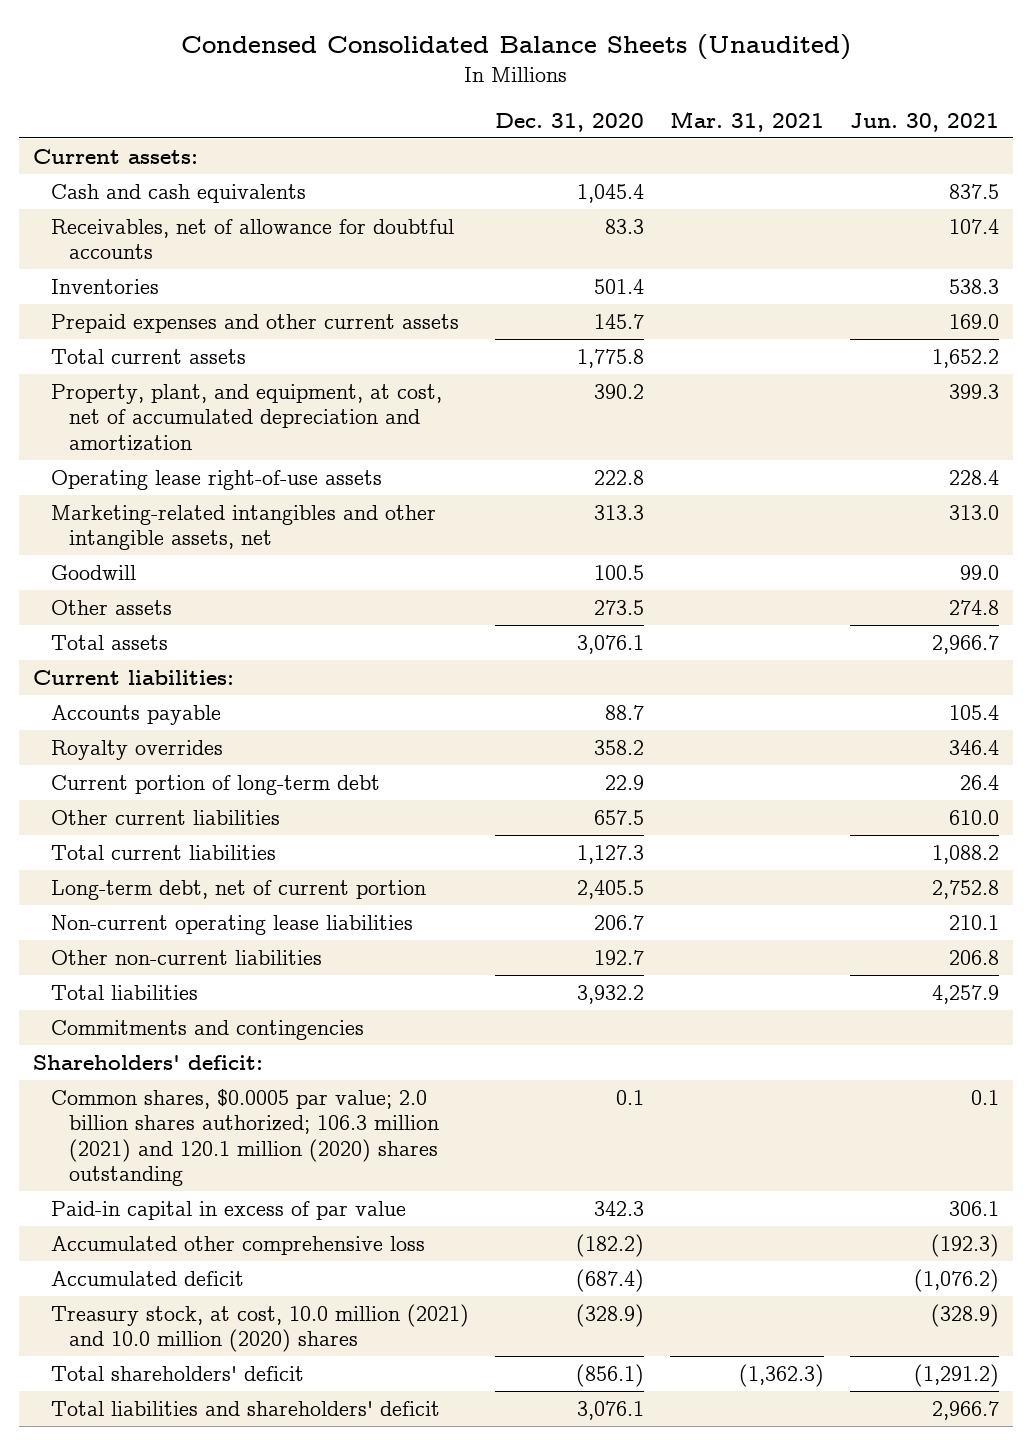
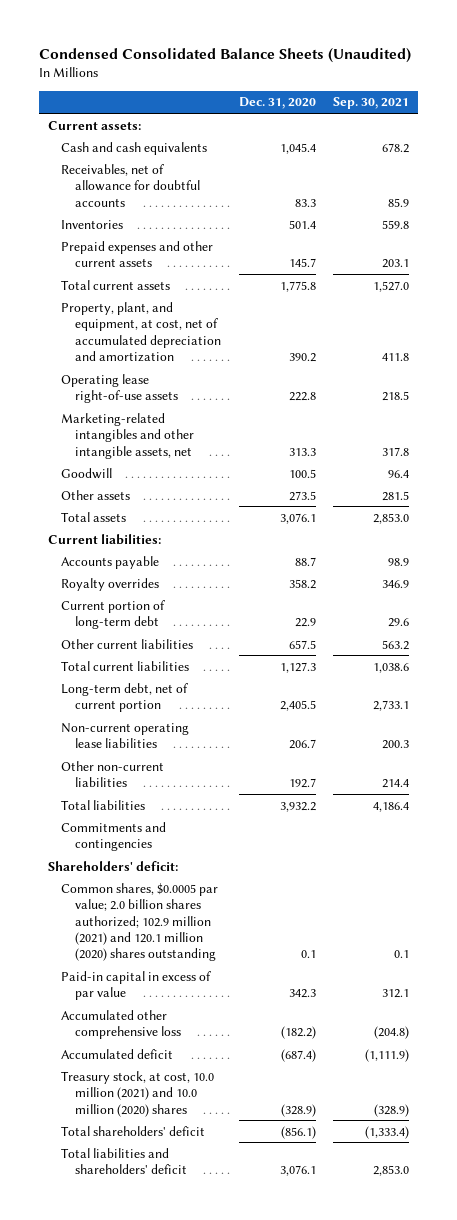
- | Dec. 31, 2020 | Mar. 31, 2021 | Jun. 30, 2021
+ | Dec. 31, 2020 | Sep. 30, 2021
- Common shares, $0.0005 par value; 2.0 billion shares authorized; 106.3 million (2021) and 120.1 million (2020) shares outstanding | 0.1 | | 0.1
+ Common shares, $0.0005 par value; 2.0 billion shares authorized; 102.9 million (2021) and 120.1 million (2020) shares outstanding | 0.1 | 0.1

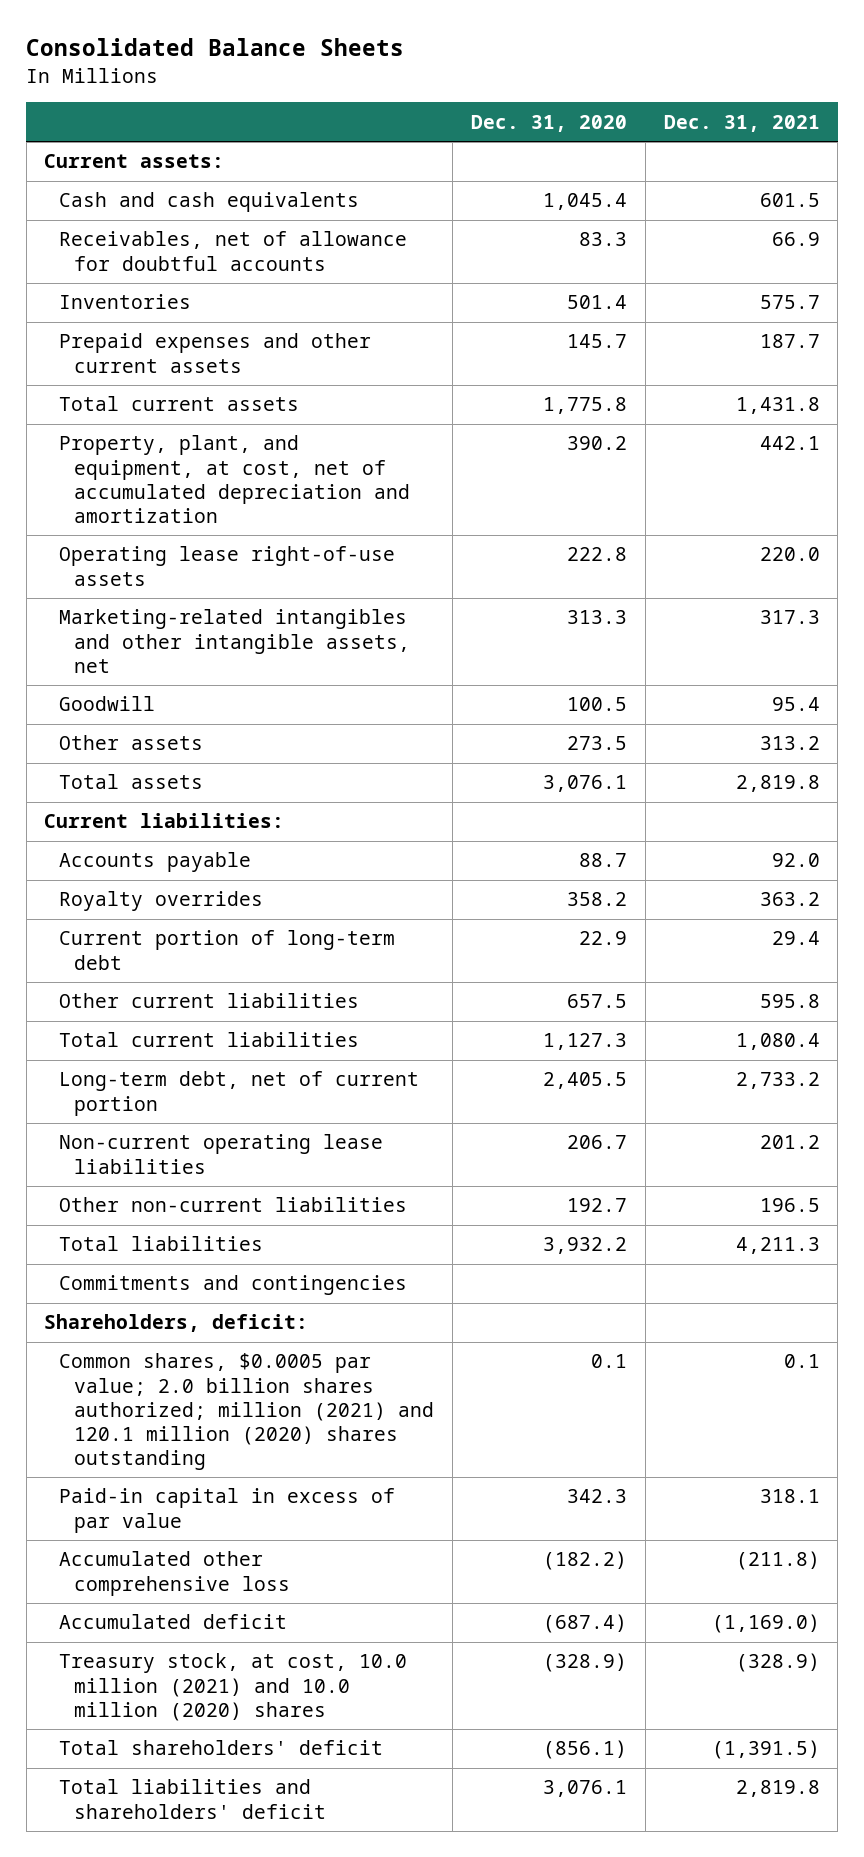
- Condensed Consolidated Balance Sheets (Unaudited)
+ Consolidated Balance Sheets
- | Dec. 31, 2020 | Sep. 30, 2021
+ | Dec. 31, 2020 | Dec. 31, 2021
- Shareholders' deficit:
- Common shares, $0.0005 par value; 2.0 billion shares authorized; 102.9 million (2021) and 120.1 million (2020) shares outstanding | 0.1 | 0.1
+ Shareholders, deficit:
+ Common shares, $0.0005 par value; 2.0 billion shares authorized; million (2021) and 120.1 million (2020) shares outstanding | 0.1 | 0.1

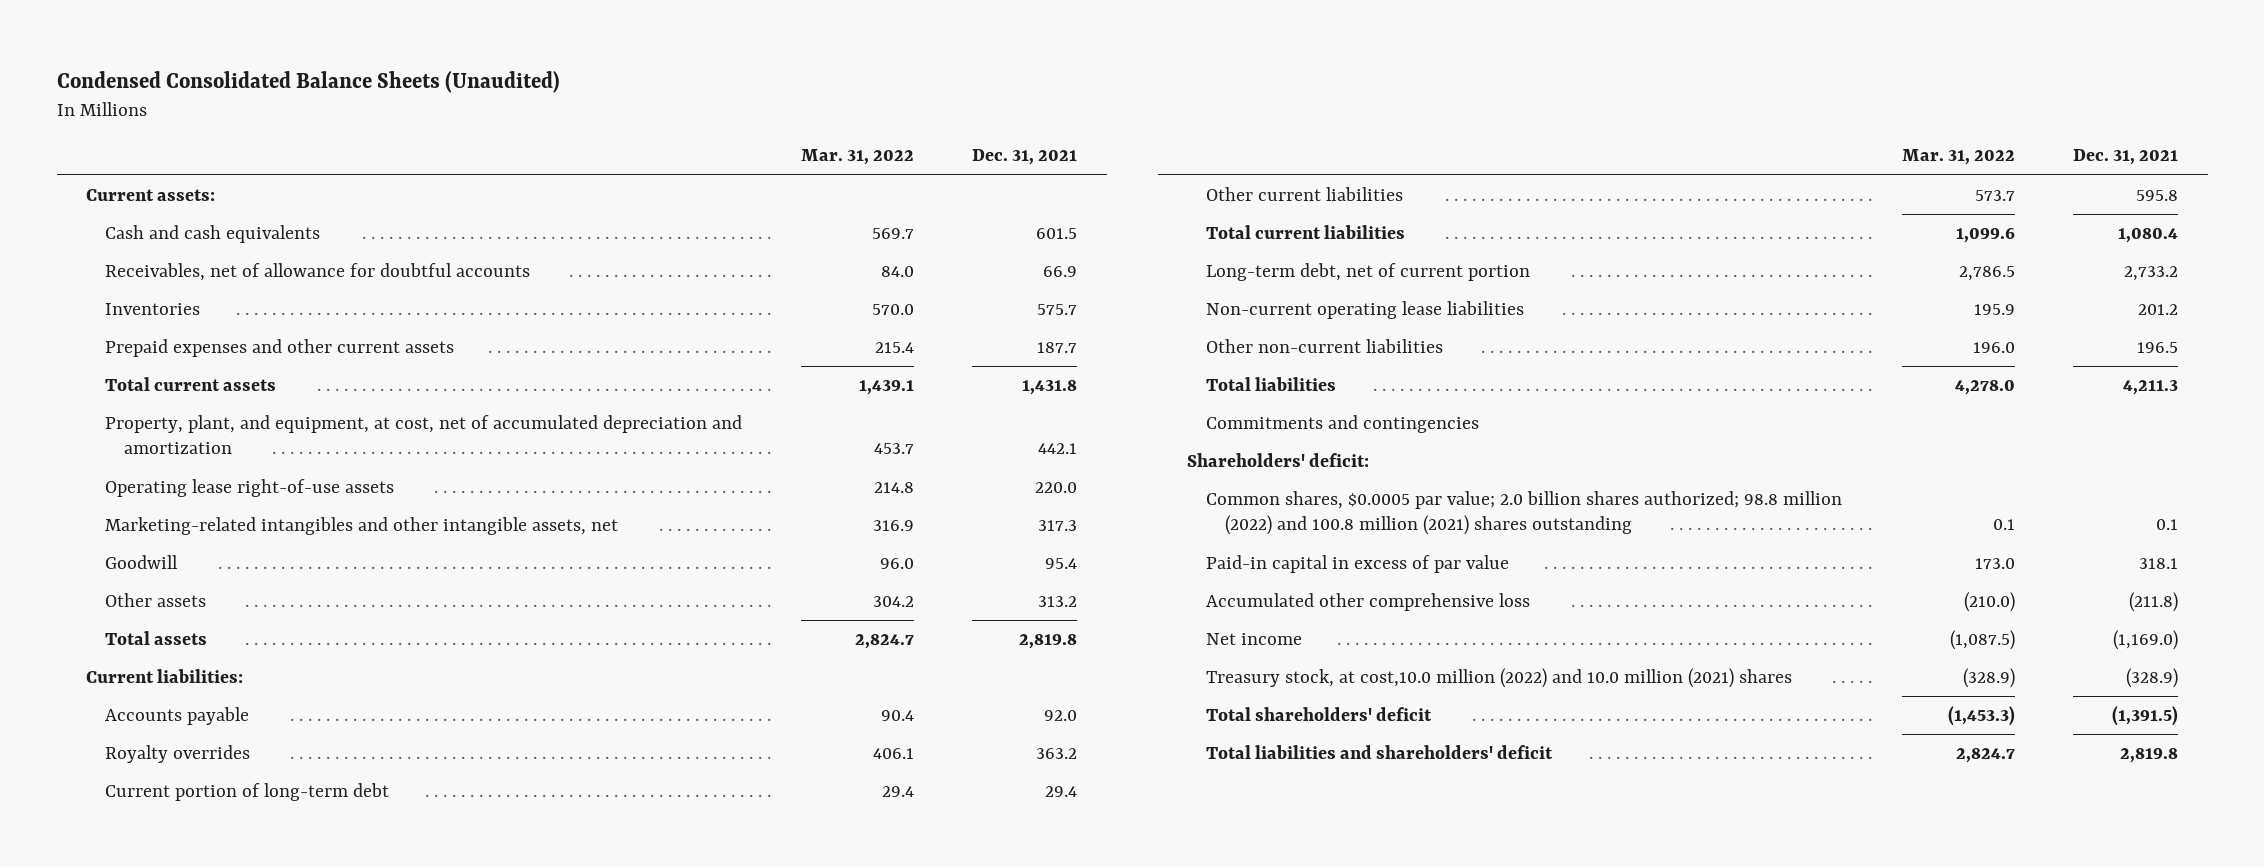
- Consolidated Balance Sheets
+ Condensed Consolidated Balance Sheets (Unaudited)
- | Dec. 31, 2020 | Dec. 31, 2021
+ | Mar. 31, 2022 | Dec. 31, 2021
- Shareholders, deficit:
- Common shares, $0.0005 par value; 2.0 billion shares authorized; million (2021) and 120.1 million (2020) shares outstanding | 0.1 | 0.1
+ Shareholders' deficit:
+ Common shares, $0.0005 par value; 2.0 billion shares authorized; 98.8 million (2022) and 100.8 million (2021) shares outstanding | 0.1 | 0.1
- Accumulated deficit | (687.4) | (1,169.0)
- Treasury stock, at cost, 10.0 million (2021) and 10.0 million (2020) shares | (328.9) | (328.9)
+ Net income | (1,087.5) | (1,169.0)
+ Treasury stock, at cost,10.0 million (2022) and 10.0 million (2021) shares | (328.9) | (328.9)

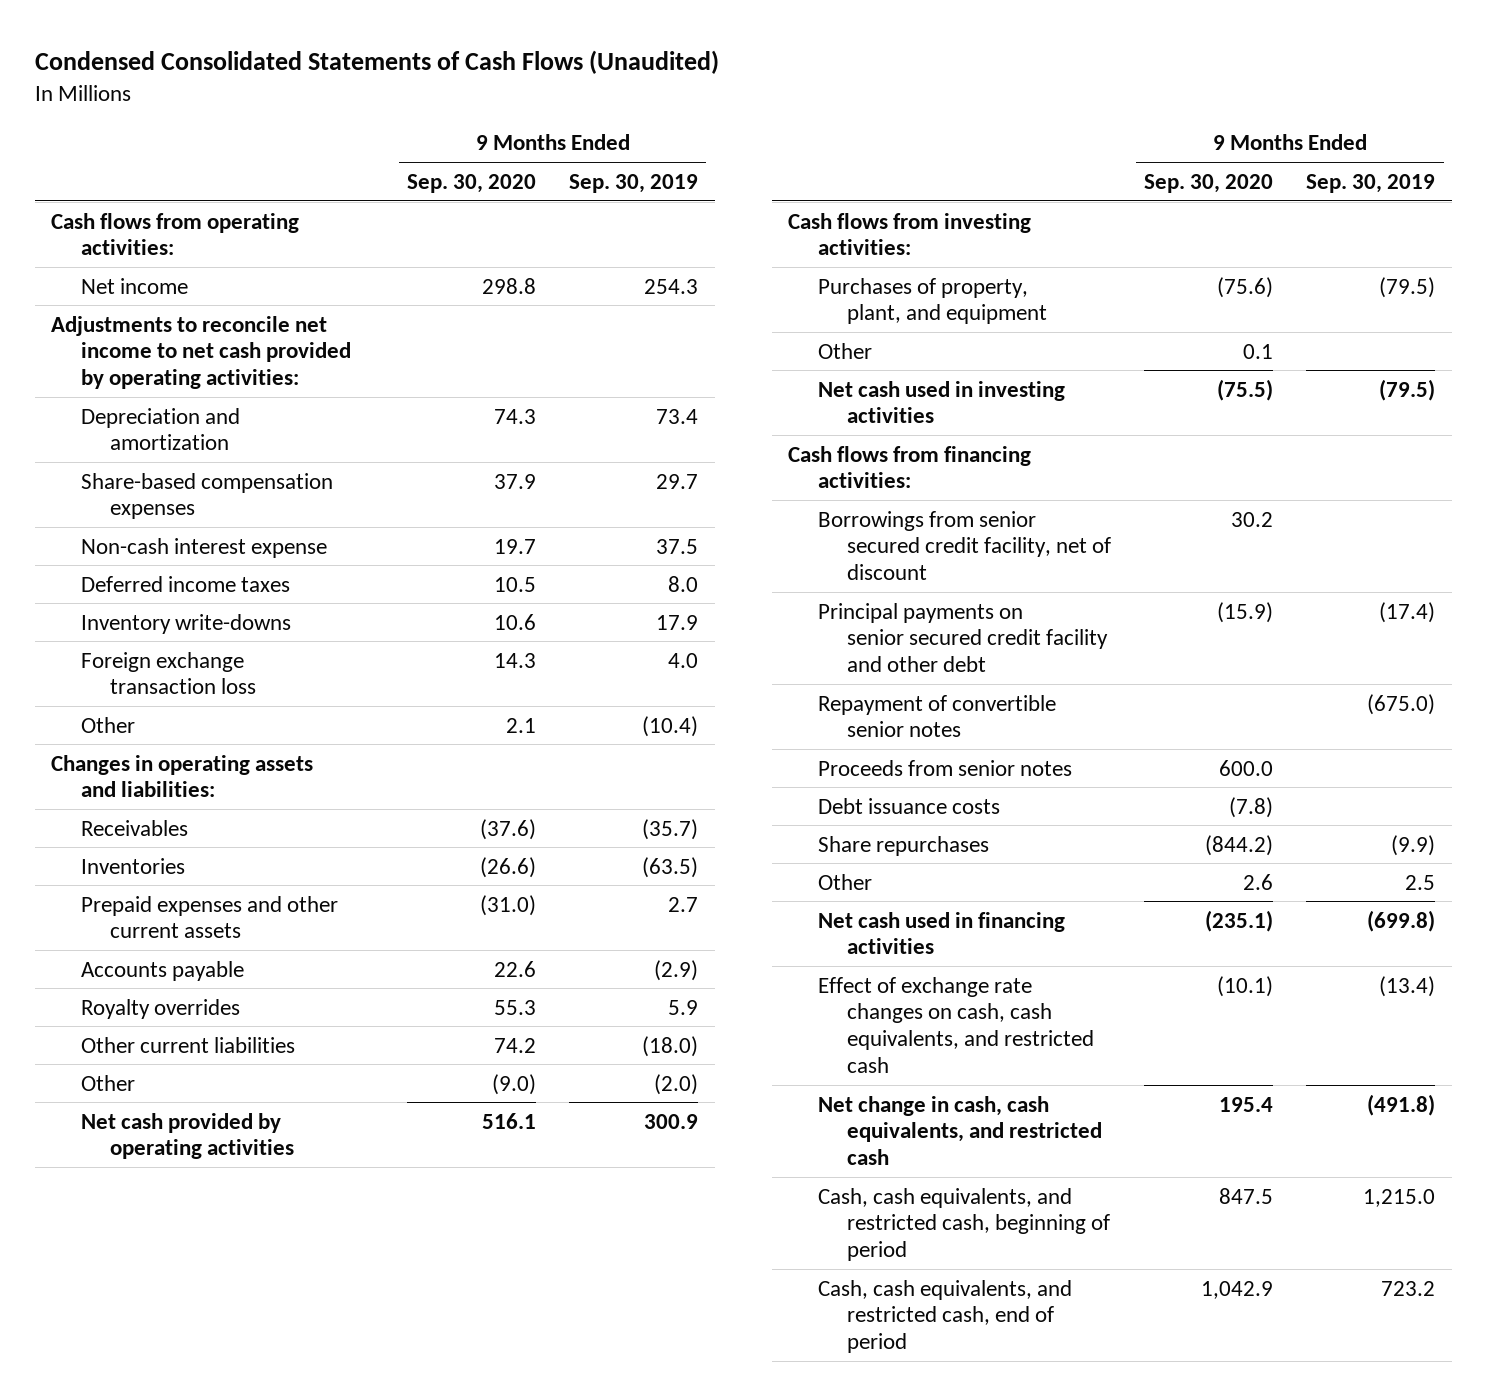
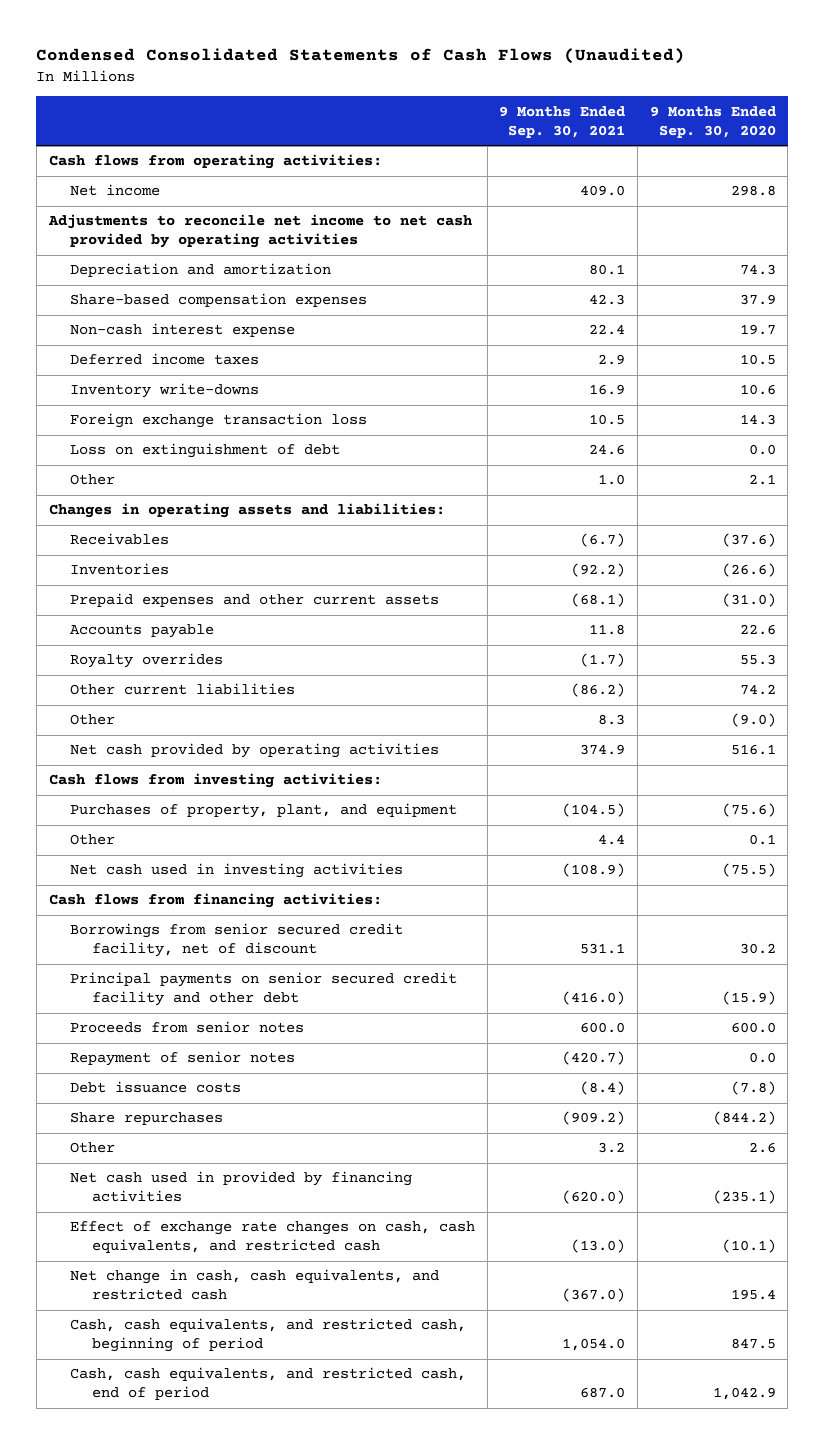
- | 9 Months Ended Sep. 30, 2020 | 9 Months Ended Sep. 30, 2019
+ | 9 Months Ended Sep. 30, 2021 | 9 Months Ended Sep. 30, 2020
- Adjustments to reconcile net income to net cash provided by operating activities:
+ Adjustments to reconcile net income to net cash provided by operating activities
+ Loss on extinguishment of debt | 24.6 | 0.0
- Repayment of convertible senior notes | | (675.0)
+ Repayment of senior notes | (420.7) | 0.0
- Net cash used in financing activities | (235.1) | (699.8)
+ Net cash used in provided by financing activities | (620.0) | (235.1)

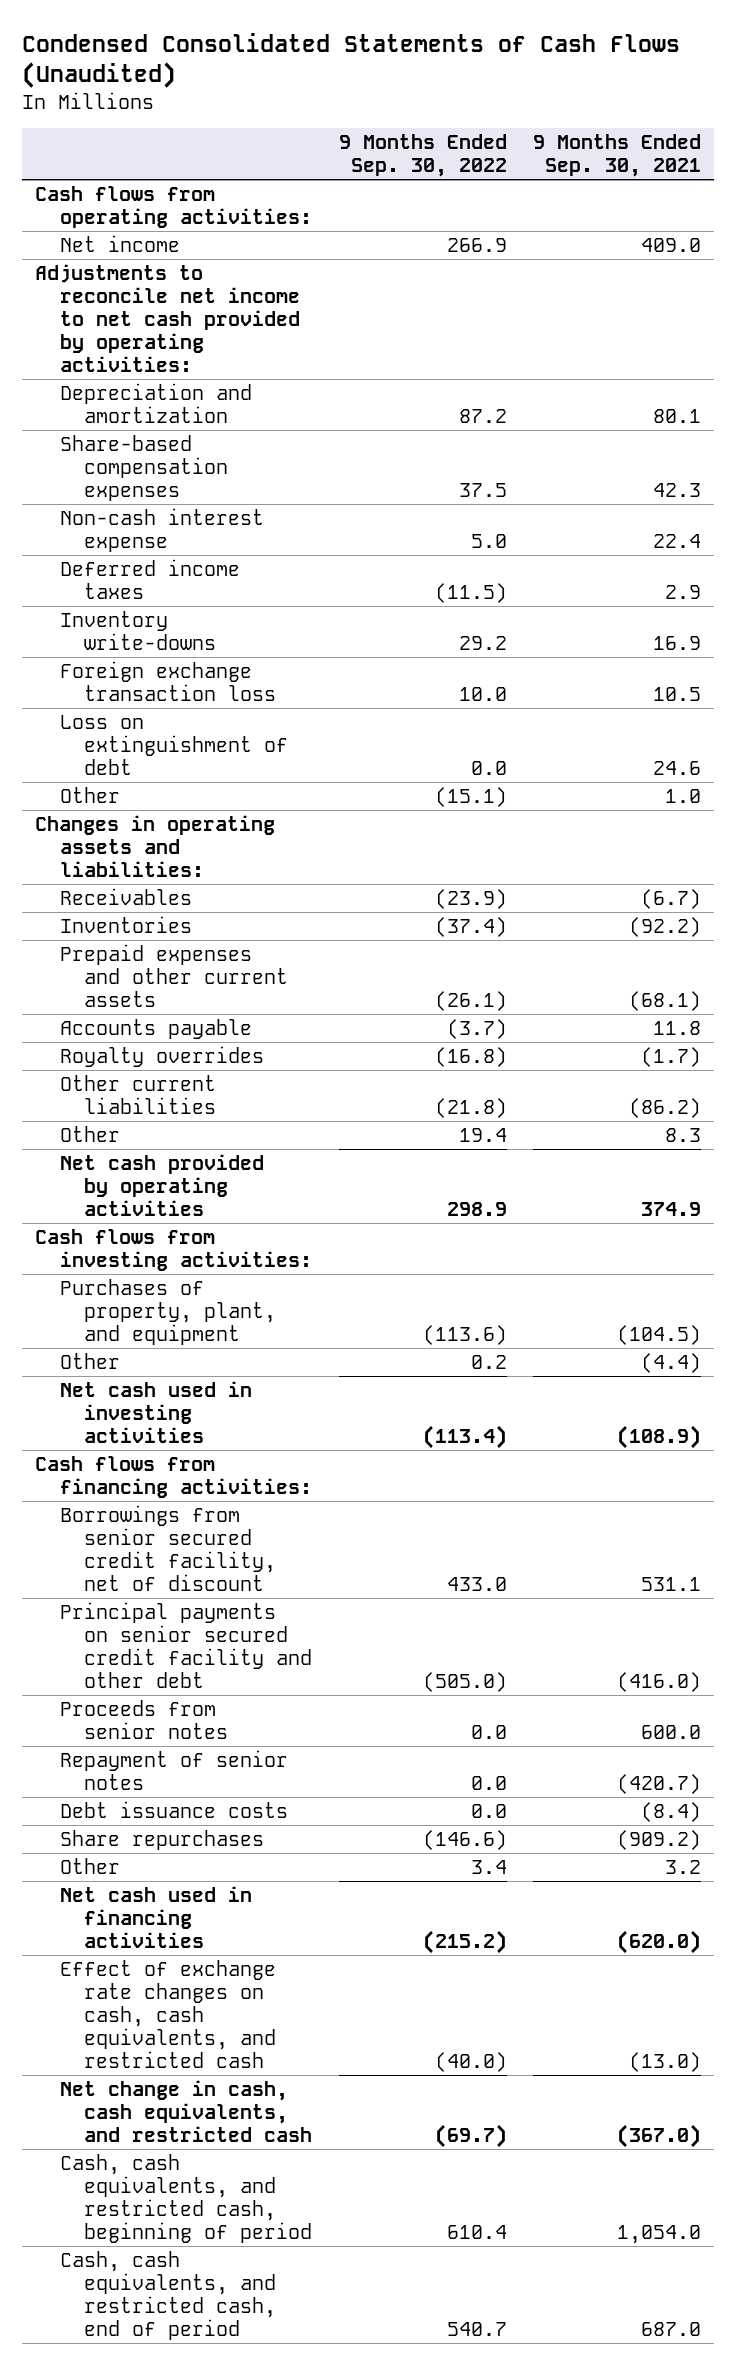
- | 9 Months Ended Sep. 30, 2021 | 9 Months Ended Sep. 30, 2020
+ | 9 Months Ended Sep. 30, 2022 | 9 Months Ended Sep. 30, 2021
- Adjustments to reconcile net income to net cash provided by operating activities
+ Adjustments to reconcile net income to net cash provided by operating activities:
- Other | 4.4 | 0.1
+ Other | 0.2 | (4.4)
- Net cash used in provided by financing activities | (620.0) | (235.1)
+ Net cash used in financing activities | (215.2) | (620.0)

